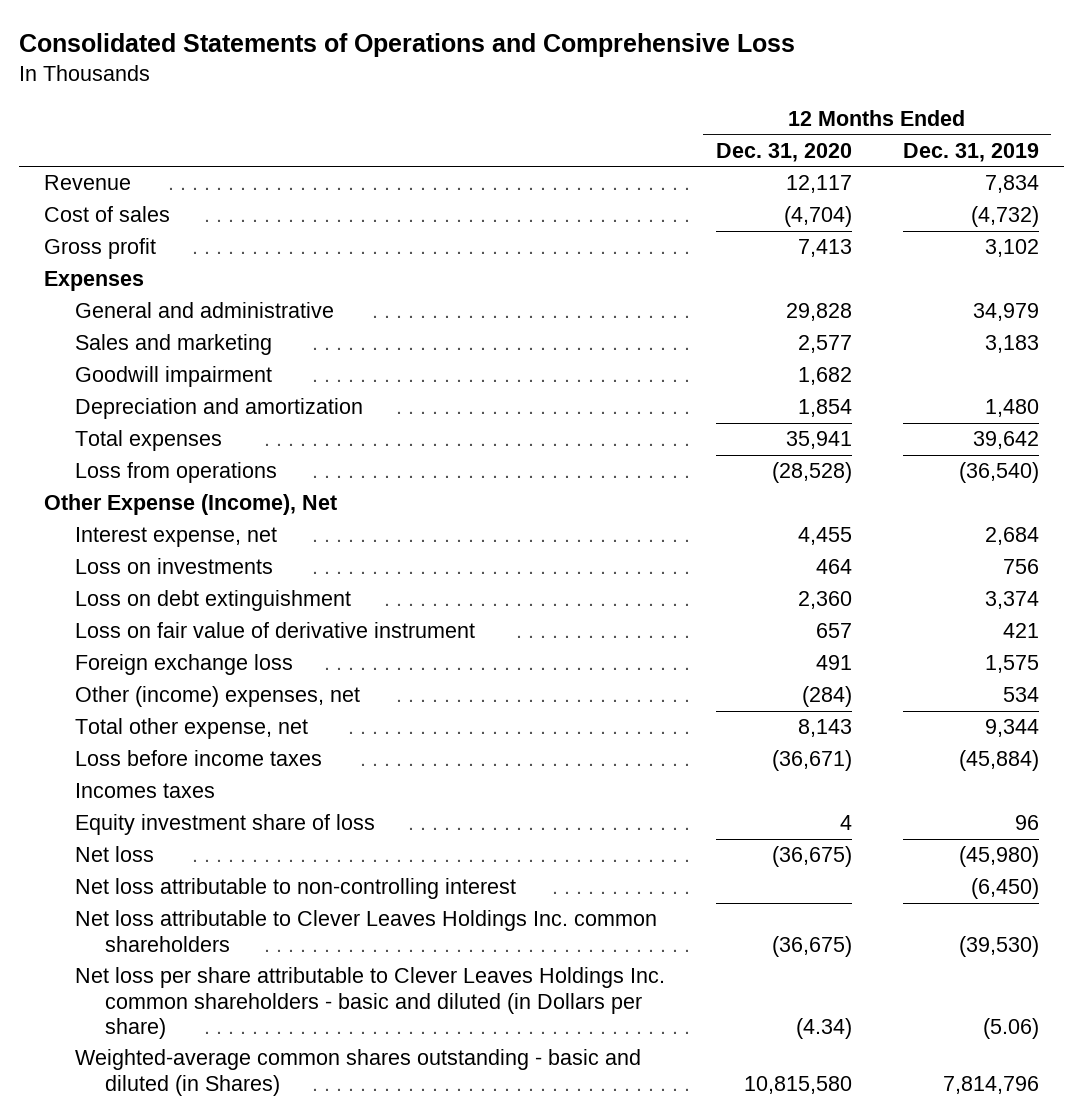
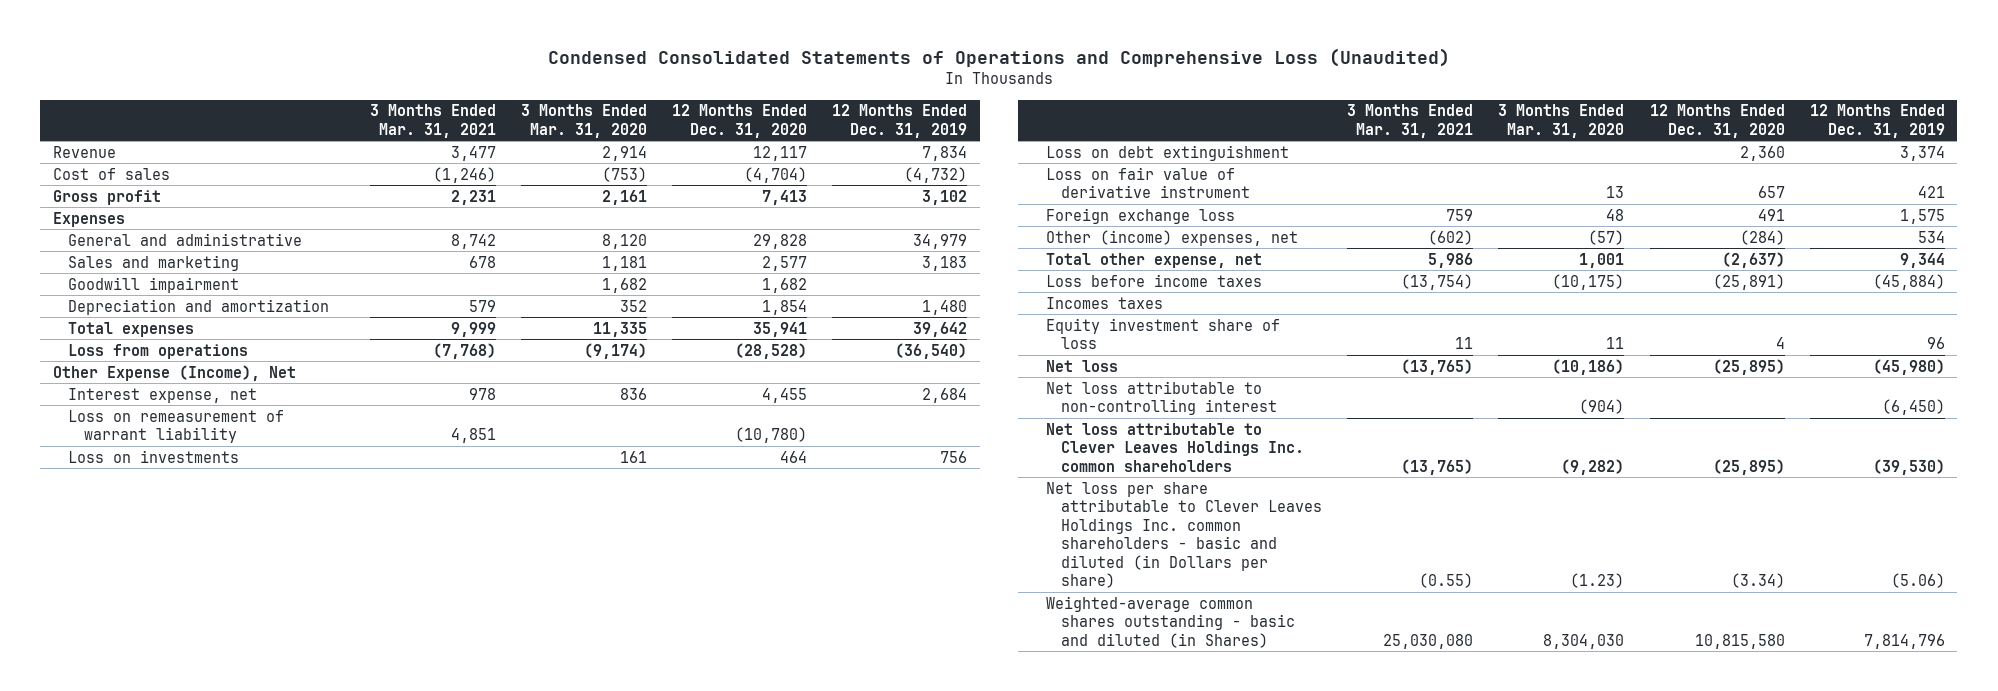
- Consolidated Statements of Operations and Comprehensive Loss
+ Condensed Consolidated Statements of Operations and Comprehensive Loss (Unaudited)
- | 12 Months Ended Dec. 31, 2020 | 12 Months Ended Dec. 31, 2019
+ | 3 Months Ended Mar. 31, 2021 | 3 Months Ended Mar. 31, 2020 | 12 Months Ended Dec. 31, 2020 | 12 Months Ended Dec. 31, 2019
+ Loss on remeasurement of warrant liability | 4,851 | | (10,780) |
- Total other expense, net | 8,143 | 9,344
- Loss before income taxes | (36,671) | (45,884)
+ Total other expense, net | 5,986 | 1,001 | (2,637) | 9,344
+ Loss before income taxes | (13,754) | (10,175) | (25,891) | (45,884)
- Net loss | (36,675) | (45,980)
+ Net loss | (13,765) | (10,186) | (25,895) | (45,980)
- Net loss attributable to Clever Leaves Holdings Inc. common shareholders | (36,675) | (39,530)
- Net loss per share attributable to Clever Leaves Holdings Inc. common shareholders - basic and diluted (in Dollars per share) | (4.34) | (5.06)
+ Net loss attributable to Clever Leaves Holdings Inc. common shareholders | (13,765) | (9,282) | (25,895) | (39,530)
+ Net loss per share attributable to Clever Leaves Holdings Inc. common shareholders - basic and diluted (in Dollars per share) | (0.55) | (1.23) | (3.34) | (5.06)

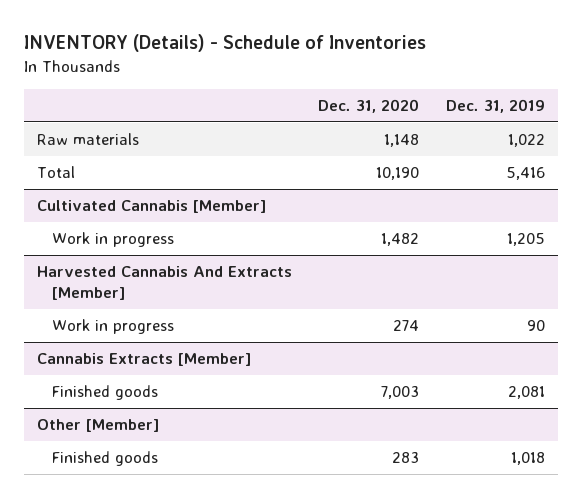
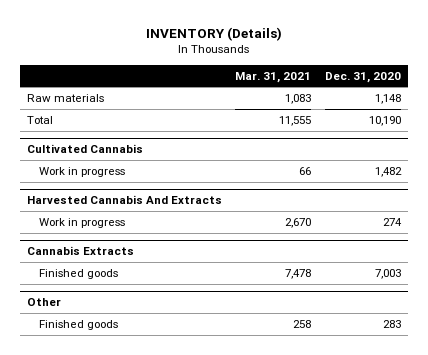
- INVENTORY (Details) - Schedule of Inventories
+ INVENTORY (Details)
- | Dec. 31, 2020 | Dec. 31, 2019
+ | Mar. 31, 2021 | Dec. 31, 2020
- Cultivated Cannabis [Member]
+ Cultivated Cannabis
- Harvested Cannabis And Extracts [Member]
+ Harvested Cannabis And Extracts
- Cannabis Extracts [Member]
+ Cannabis Extracts
- Other [Member]
+ Other

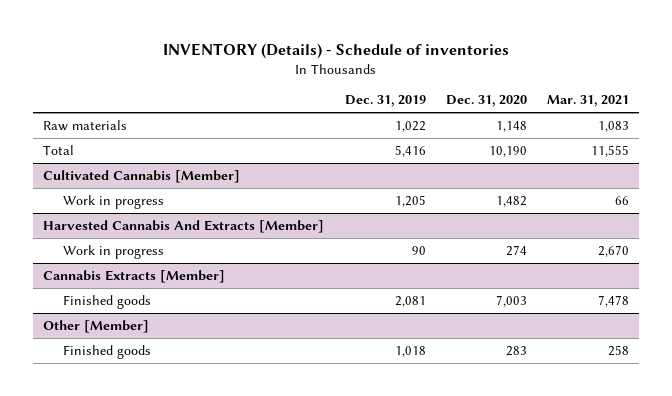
- INVENTORY (Details)
+ INVENTORY (Details) - Schedule of inventories
- | Mar. 31, 2021 | Dec. 31, 2020
+ | Dec. 31, 2019 | Dec. 31, 2020 | Mar. 31, 2021
- Cultivated Cannabis
+ Cultivated Cannabis [Member]
- Harvested Cannabis And Extracts
+ Harvested Cannabis And Extracts [Member]
- Cannabis Extracts
+ Cannabis Extracts [Member]
- Other
+ Other [Member]

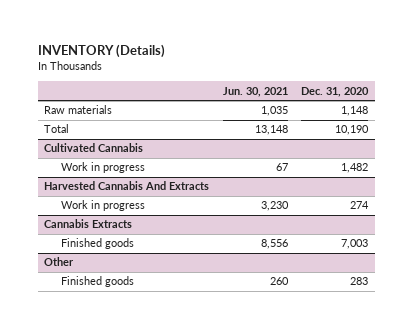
- INVENTORY (Details) - Schedule of inventories
+ INVENTORY (Details)
- | Dec. 31, 2019 | Dec. 31, 2020 | Mar. 31, 2021
+ | Jun. 30, 2021 | Dec. 31, 2020
- Cultivated Cannabis [Member]
+ Cultivated Cannabis
- Harvested Cannabis And Extracts [Member]
+ Harvested Cannabis And Extracts
- Cannabis Extracts [Member]
+ Cannabis Extracts
- Other [Member]
+ Other

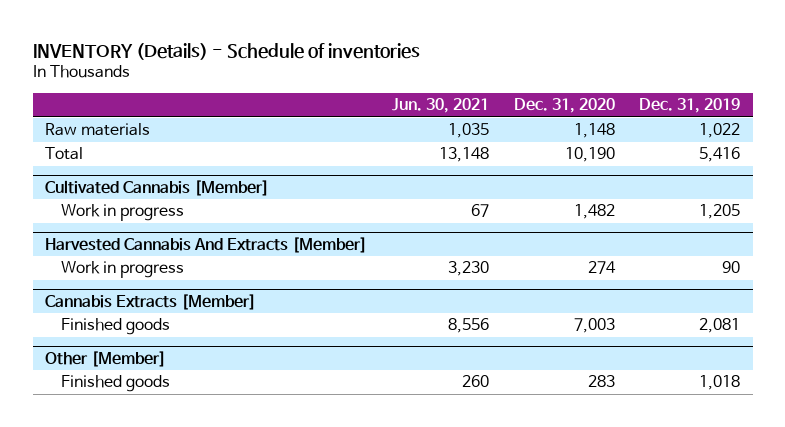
- INVENTORY (Details)
+ INVENTORY (Details) - Schedule of inventories
- | Jun. 30, 2021 | Dec. 31, 2020
+ | Jun. 30, 2021 | Dec. 31, 2020 | Dec. 31, 2019
- Cultivated Cannabis
+ Cultivated Cannabis [Member]
- Harvested Cannabis And Extracts
+ Harvested Cannabis And Extracts [Member]
- Cannabis Extracts
+ Cannabis Extracts [Member]
- Other
+ Other [Member]

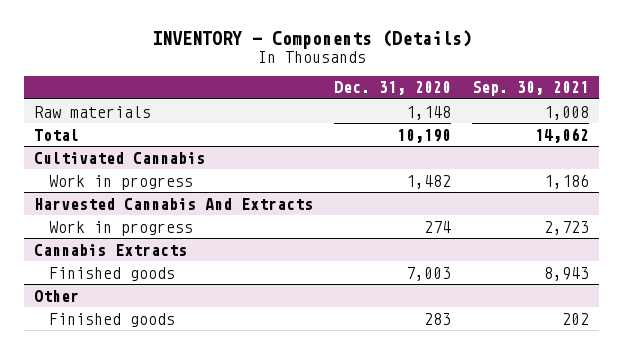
- INVENTORY (Details) - Schedule of inventories
+ INVENTORY - Components (Details)
- | Jun. 30, 2021 | Dec. 31, 2020 | Dec. 31, 2019
+ | Dec. 31, 2020 | Sep. 30, 2021
- Cultivated Cannabis [Member]
+ Cultivated Cannabis
- Harvested Cannabis And Extracts [Member]
+ Harvested Cannabis And Extracts
- Cannabis Extracts [Member]
+ Cannabis Extracts
- Other [Member]
+ Other

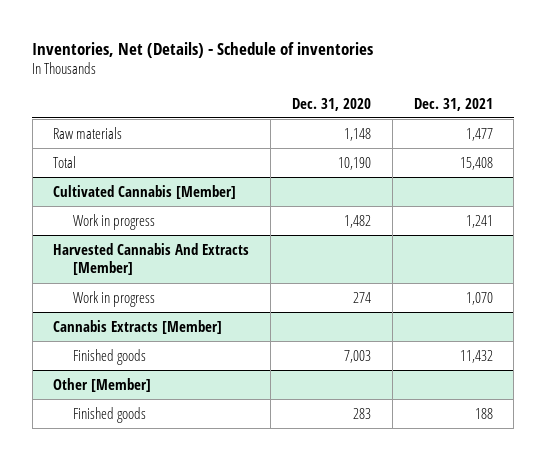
- INVENTORY - Components (Details)
+ Inventories, Net (Details) - Schedule of inventories
- | Dec. 31, 2020 | Sep. 30, 2021
+ | Dec. 31, 2020 | Dec. 31, 2021
- Cultivated Cannabis
+ Cultivated Cannabis [Member]
- Harvested Cannabis And Extracts
+ Harvested Cannabis And Extracts [Member]
- Cannabis Extracts
+ Cannabis Extracts [Member]
- Other
+ Other [Member]

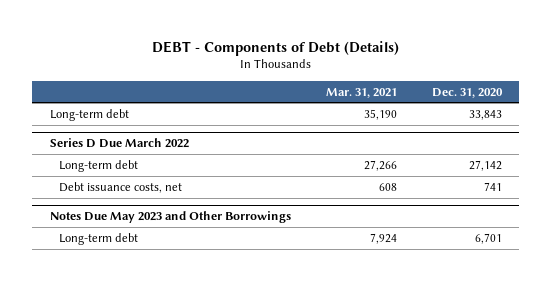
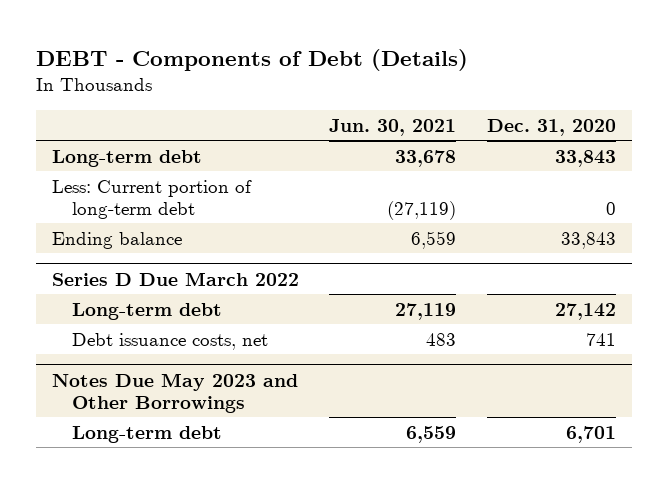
- | Mar. 31, 2021 | Dec. 31, 2020
+ | Jun. 30, 2021 | Dec. 31, 2020
+ Less: Current portion of long-term debt | (27,119) | 0
+ Ending balance | 6,559 | 33,843

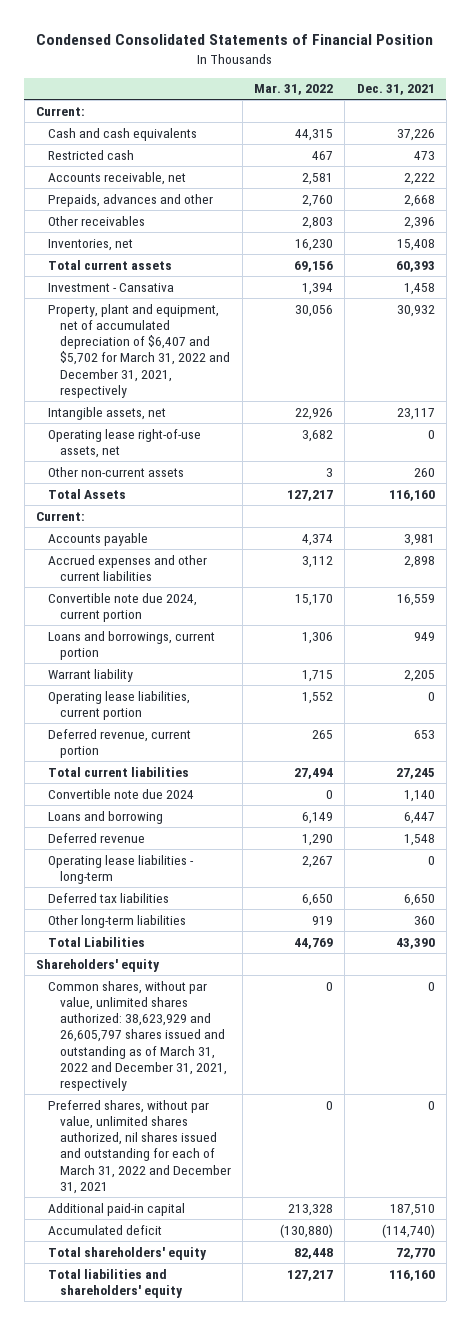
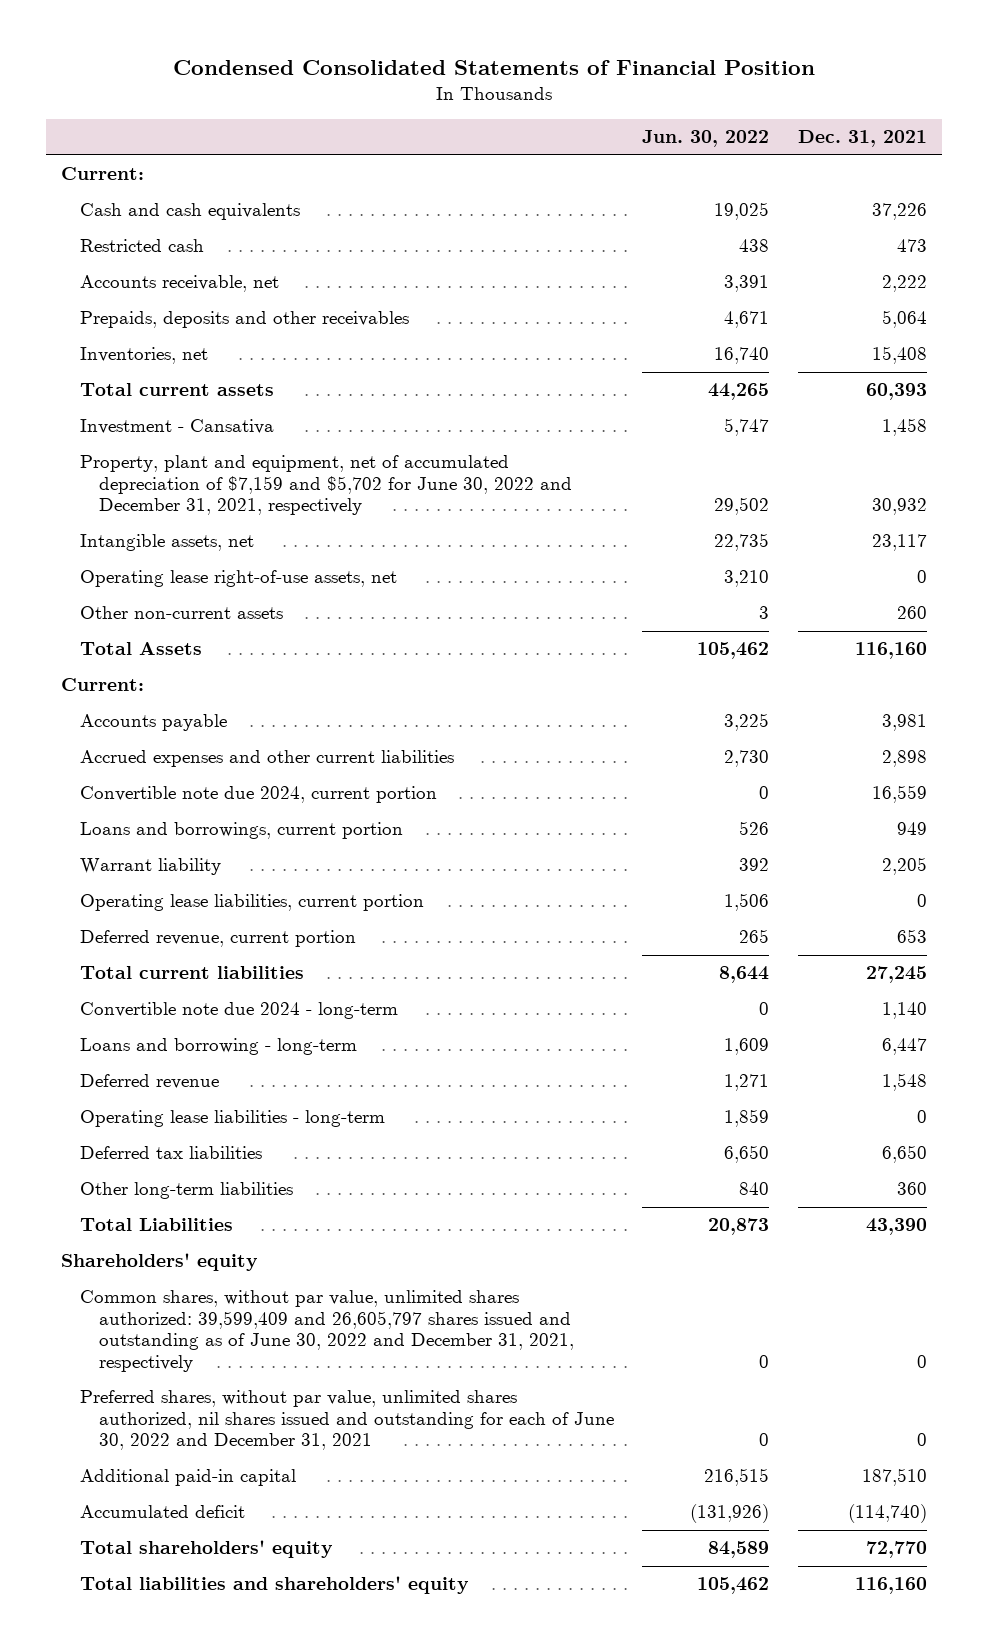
- | Mar. 31, 2022 | Dec. 31, 2021
+ | Jun. 30, 2022 | Dec. 31, 2021
- Prepaids, advances and other | 2,760 | 2,668
- Other receivables | 2,803 | 2,396
+ Prepaids, deposits and other receivables | 4,671 | 5,064
- Property, plant and equipment, net of accumulated depreciation of $6,407 and $5,702 for March 31, 2022 and December 31, 2021, respectively | 30,056 | 30,932
+ Property, plant and equipment, net of accumulated depreciation of $7,159 and $5,702 for June 30, 2022 and December 31, 2021, respectively | 29,502 | 30,932
- Convertible note due 2024 | 0 | 1,140
- Loans and borrowing | 6,149 | 6,447
+ Convertible note due 2024 - long-term | 0 | 1,140
+ Loans and borrowing - long-term | 1,609 | 6,447
- Common shares, without par value, unlimited shares authorized: 38,623,929 and 26,605,797 shares issued and outstanding as of March 31, 2022 and December 31, 2021, respectively | 0 | 0
- Preferred shares, without par value, unlimited shares authorized, nil shares issued and outstanding for each of March 31, 2022 and December 31, 2021 | 0 | 0
+ Common shares, without par value, unlimited shares authorized: 39,599,409 and 26,605,797 shares issued and outstanding as of June 30, 2022 and December 31, 2021, respectively | 0 | 0
+ Preferred shares, without par value, unlimited shares authorized, nil shares issued and outstanding for each of June 30, 2022 and December 31, 2021 | 0 | 0

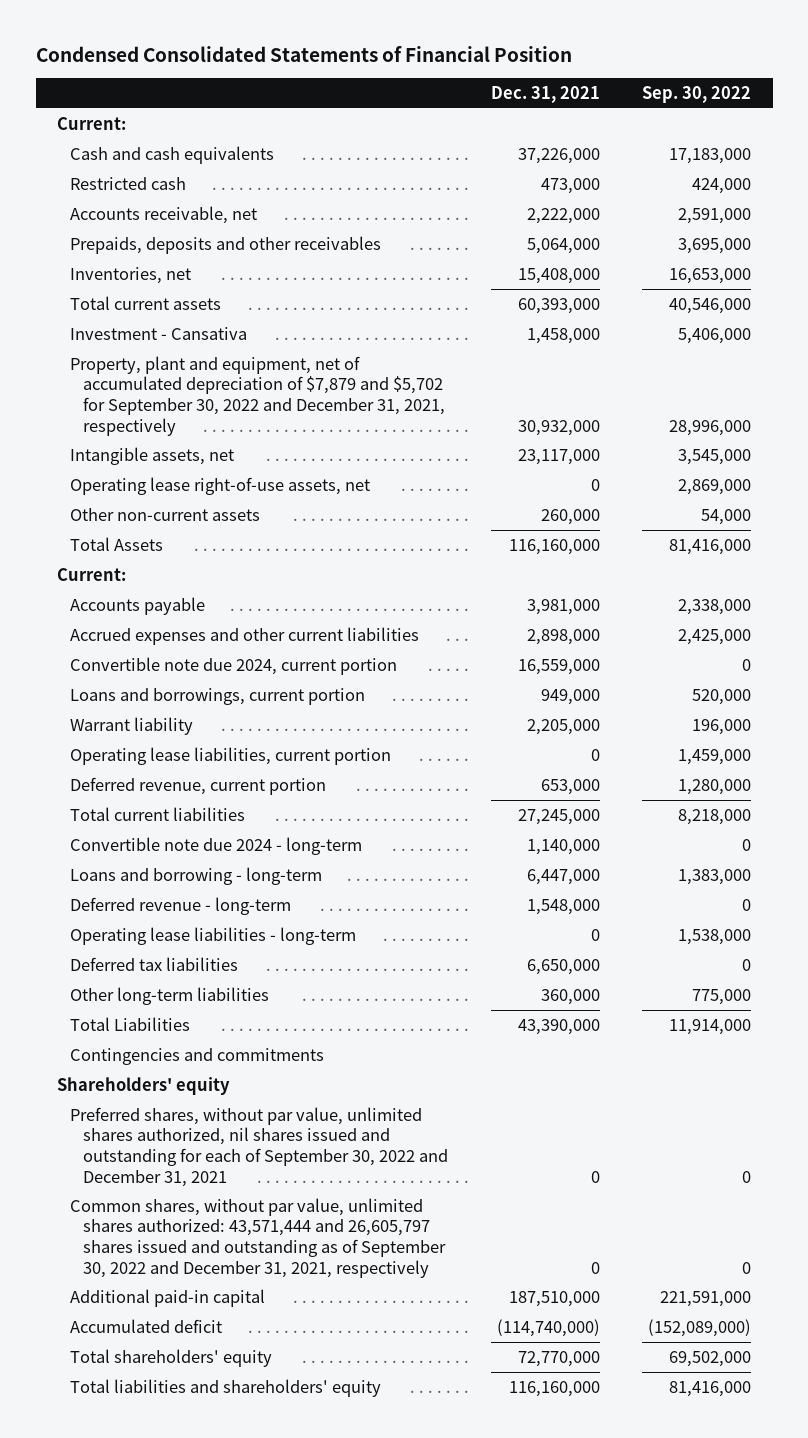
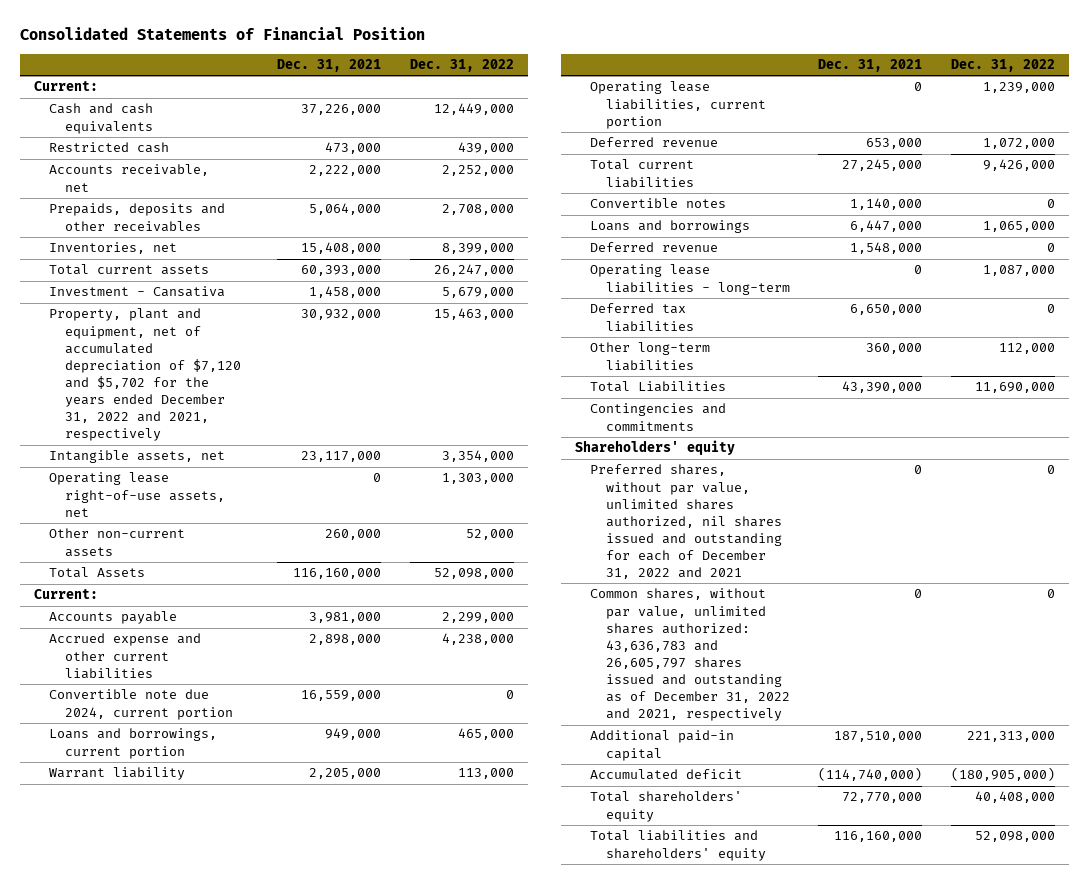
- Condensed Consolidated Statements of Financial Position
+ Consolidated Statements of Financial Position
- | Dec. 31, 2021 | Sep. 30, 2022
+ | Dec. 31, 2021 | Dec. 31, 2022
- Property, plant and equipment, net of accumulated depreciation of $7,879 and $5,702 for September 30, 2022 and December 31, 2021, respectively | 30,932,000 | 28,996,000
+ Property, plant and equipment, net of accumulated depreciation of $7,120 and $5,702 for the years ended December 31, 2022 and 2021, respectively | 30,932,000 | 15,463,000
- Accrued expenses and other current liabilities | 2,898,000 | 2,425,000
+ Accrued expense and other current liabilities | 2,898,000 | 4,238,000
- Deferred revenue, current portion | 653,000 | 1,280,000
+ Deferred revenue | 653,000 | 1,072,000
- Convertible note due 2024 - long-term | 1,140,000 | 0
- Loans and borrowing - long-term | 6,447,000 | 1,383,000
- Deferred revenue - long-term | 1,548,000 | 0
+ Convertible notes | 1,140,000 | 0
+ Loans and borrowings | 6,447,000 | 1,065,000
+ Deferred revenue | 1,548,000 | 0
- Preferred shares, without par value, unlimited shares authorized, nil shares issued and outstanding for each of September 30, 2022 and December 31, 2021 | 0 | 0
- Common shares, without par value, unlimited shares authorized: 43,571,444 and 26,605,797 shares issued and outstanding as of September 30, 2022 and December 31, 2021, respectively | 0 | 0
+ Preferred shares, without par value, unlimited shares authorized, nil shares issued and outstanding for each of December 31, 2022 and 2021 | 0 | 0
+ Common shares, without par value, unlimited shares authorized: 43,636,783 and 26,605,797 shares issued and outstanding as of December 31, 2022 and 2021, respectively | 0 | 0

